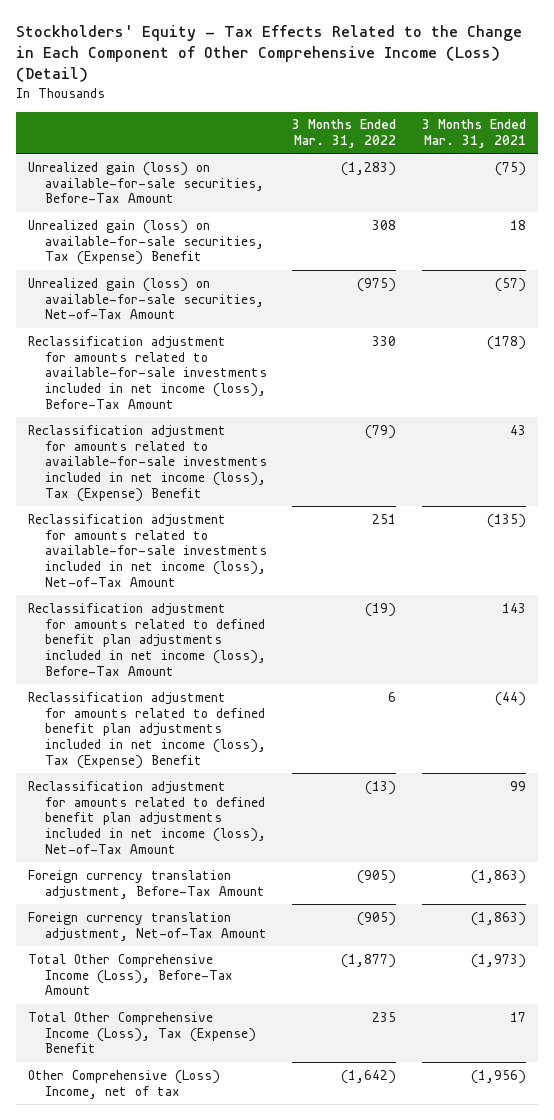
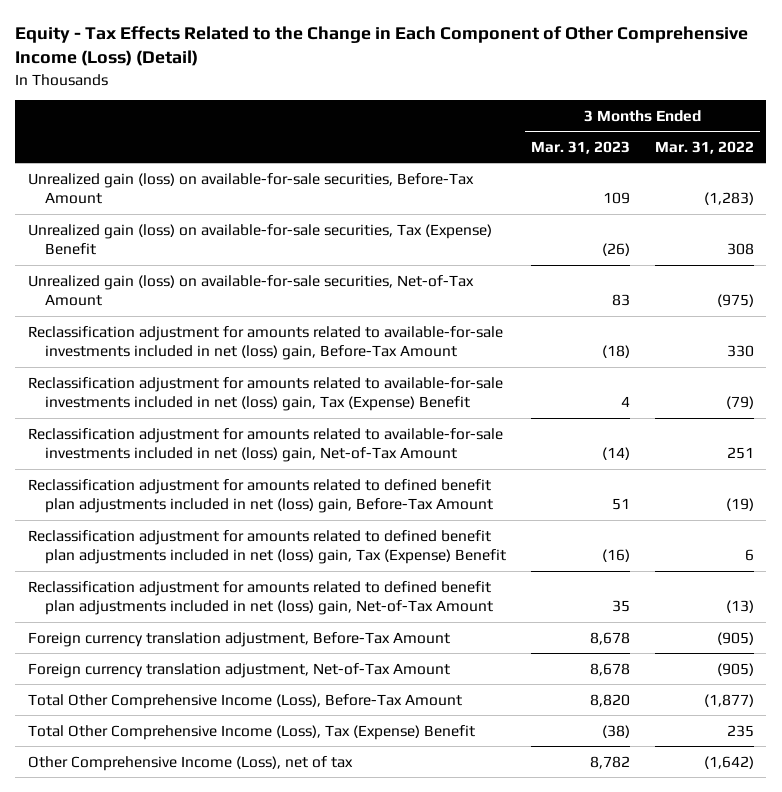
- Stockholders' Equity - Tax Effects Related to the Change in Each Component of Other Comprehensive Income (Loss) (Detail)
+ Equity - Tax Effects Related to the Change in Each Component of Other Comprehensive Income (Loss) (Detail)
- | 3 Months Ended Mar. 31, 2022 | 3 Months Ended Mar. 31, 2021
+ | 3 Months Ended Mar. 31, 2023 | 3 Months Ended Mar. 31, 2022
- Reclassification adjustment for amounts related to available-for-sale investments included in net income (loss), Before-Tax Amount | 330 | (178)
- Reclassification adjustment for amounts related to available-for-sale investments included in net income (loss), Tax (Expense) Benefit | (79) | 43
- Reclassification adjustment for amounts related to available-for-sale investments included in net income (loss), Net-of-Tax Amount | 251 | (135)
- Reclassification adjustment for amounts related to defined benefit plan adjustments included in net income (loss), Before-Tax Amount | (19) | 143
- Reclassification adjustment for amounts related to defined benefit plan adjustments included in net income (loss), Tax (Expense) Benefit | 6 | (44)
- Reclassification adjustment for amounts related to defined benefit plan adjustments included in net income (loss), Net-of-Tax Amount | (13) | 99
+ Reclassification adjustment for amounts related to available-for-sale investments included in net (loss) gain, Before-Tax Amount | (18) | 330
+ Reclassification adjustment for amounts related to available-for-sale investments included in net (loss) gain, Tax (Expense) Benefit | 4 | (79)
+ Reclassification adjustment for amounts related to available-for-sale investments included in net (loss) gain, Net-of-Tax Amount | (14) | 251
+ Reclassification adjustment for amounts related to defined benefit plan adjustments included in net (loss) gain, Before-Tax Amount | 51 | (19)
+ Reclassification adjustment for amounts related to defined benefit plan adjustments included in net (loss) gain, Tax (Expense) Benefit | (16) | 6
+ Reclassification adjustment for amounts related to defined benefit plan adjustments included in net (loss) gain, Net-of-Tax Amount | 35 | (13)
- Other Comprehensive (Loss) Income, net of tax | (1,642) | (1,956)
+ Other Comprehensive Income (Loss), net of tax | 8,782 | (1,642)

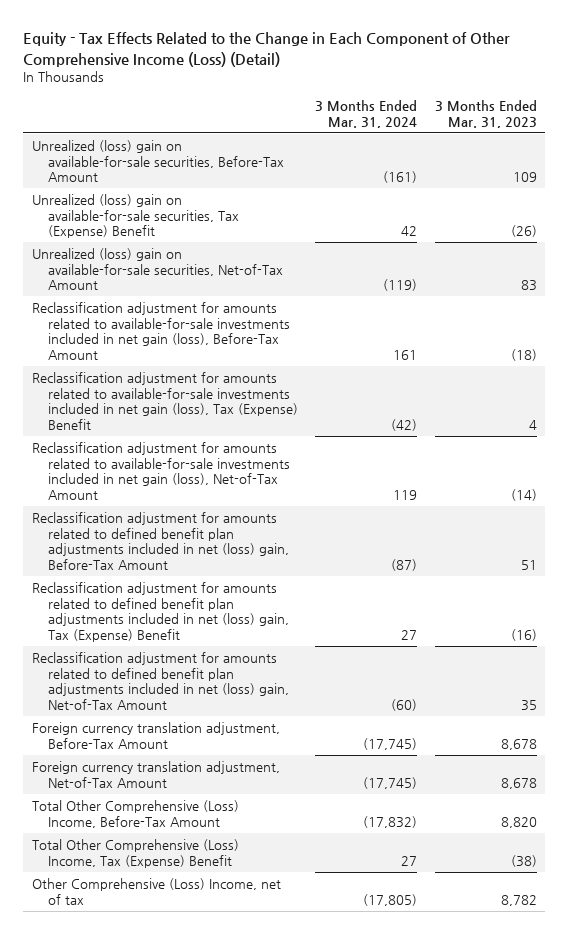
- | 3 Months Ended Mar. 31, 2023 | 3 Months Ended Mar. 31, 2022
+ | 3 Months Ended Mar. 31, 2024 | 3 Months Ended Mar. 31, 2023
- Unrealized gain (loss) on available-for-sale securities, Before-Tax Amount | 109 | (1,283)
- Unrealized gain (loss) on available-for-sale securities, Tax (Expense) Benefit | (26) | 308
- Unrealized gain (loss) on available-for-sale securities, Net-of-Tax Amount | 83 | (975)
- Reclassification adjustment for amounts related to available-for-sale investments included in net (loss) gain, Before-Tax Amount | (18) | 330
- Reclassification adjustment for amounts related to available-for-sale investments included in net (loss) gain, Tax (Expense) Benefit | 4 | (79)
- Reclassification adjustment for amounts related to available-for-sale investments included in net (loss) gain, Net-of-Tax Amount | (14) | 251
+ Unrealized (loss) gain on available-for-sale securities, Before-Tax Amount | (161) | 109
+ Unrealized (loss) gain on available-for-sale securities, Tax (Expense) Benefit | 42 | (26)
+ Unrealized (loss) gain on available-for-sale securities, Net-of-Tax Amount | (119) | 83
+ Reclassification adjustment for amounts related to available-for-sale investments included in net gain (loss), Before-Tax Amount | 161 | (18)
+ Reclassification adjustment for amounts related to available-for-sale investments included in net gain (loss), Tax (Expense) Benefit | (42) | 4
+ Reclassification adjustment for amounts related to available-for-sale investments included in net gain (loss), Net-of-Tax Amount | 119 | (14)
- Total Other Comprehensive Income (Loss), Before-Tax Amount | 8,820 | (1,877)
- Total Other Comprehensive Income (Loss), Tax (Expense) Benefit | (38) | 235
- Other Comprehensive Income (Loss), net of tax | 8,782 | (1,642)
+ Total Other Comprehensive (Loss) Income, Before-Tax Amount | (17,832) | 8,820
+ Total Other Comprehensive (Loss) Income, Tax (Expense) Benefit | 27 | (38)
+ Other Comprehensive (Loss) Income, net of tax | (17,805) | 8,782

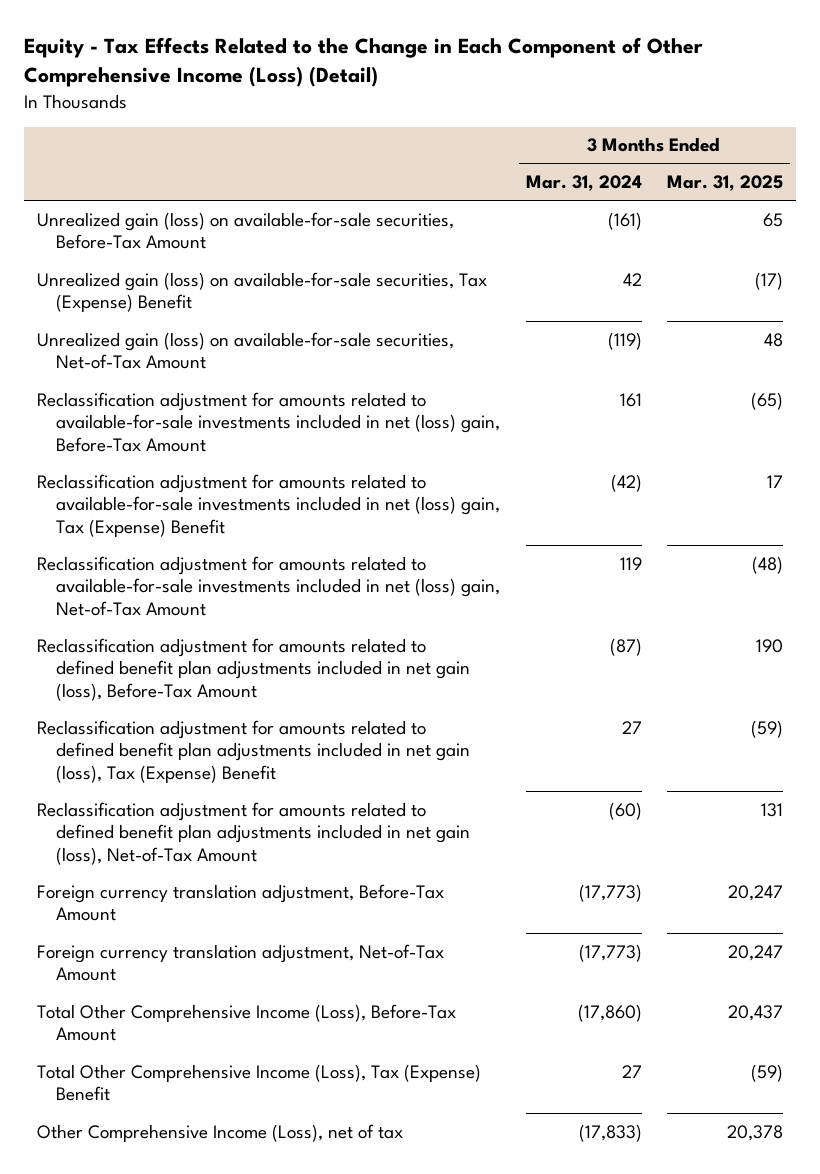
- | 3 Months Ended Mar. 31, 2024 | 3 Months Ended Mar. 31, 2023
+ | 3 Months Ended Mar. 31, 2024 | 3 Months Ended Mar. 31, 2025
- Unrealized (loss) gain on available-for-sale securities, Before-Tax Amount | (161) | 109
- Unrealized (loss) gain on available-for-sale securities, Tax (Expense) Benefit | 42 | (26)
- Unrealized (loss) gain on available-for-sale securities, Net-of-Tax Amount | (119) | 83
- Reclassification adjustment for amounts related to available-for-sale investments included in net gain (loss), Before-Tax Amount | 161 | (18)
- Reclassification adjustment for amounts related to available-for-sale investments included in net gain (loss), Tax (Expense) Benefit | (42) | 4
- Reclassification adjustment for amounts related to available-for-sale investments included in net gain (loss), Net-of-Tax Amount | 119 | (14)
- Reclassification adjustment for amounts related to defined benefit plan adjustments included in net (loss) gain, Before-Tax Amount | (87) | 51
- Reclassification adjustment for amounts related to defined benefit plan adjustments included in net (loss) gain, Tax (Expense) Benefit | 27 | (16)
- Reclassification adjustment for amounts related to defined benefit plan adjustments included in net (loss) gain, Net-of-Tax Amount | (60) | 35
- Foreign currency translation adjustment, Before-Tax Amount | (17,745) | 8,678
- Foreign currency translation adjustment, Net-of-Tax Amount | (17,745) | 8,678
- Total Other Comprehensive (Loss) Income, Before-Tax Amount | (17,832) | 8,820
- Total Other Comprehensive (Loss) Income, Tax (Expense) Benefit | 27 | (38)
- Other Comprehensive (Loss) Income, net of tax | (17,805) | 8,782
+ Unrealized gain (loss) on available-for-sale securities, Before-Tax Amount | (161) | 65
+ Unrealized gain (loss) on available-for-sale securities, Tax (Expense) Benefit | 42 | (17)
+ Unrealized gain (loss) on available-for-sale securities, Net-of-Tax Amount | (119) | 48
+ Reclassification adjustment for amounts related to available-for-sale investments included in net (loss) gain, Before-Tax Amount | 161 | (65)
+ Reclassification adjustment for amounts related to available-for-sale investments included in net (loss) gain, Tax (Expense) Benefit | (42) | 17
+ Reclassification adjustment for amounts related to available-for-sale investments included in net (loss) gain, Net-of-Tax Amount | 119 | (48)
+ Reclassification adjustment for amounts related to defined benefit plan adjustments included in net gain (loss), Before-Tax Amount | (87) | 190
+ Reclassification adjustment for amounts related to defined benefit plan adjustments included in net gain (loss), Tax (Expense) Benefit | 27 | (59)
+ Reclassification adjustment for amounts related to defined benefit plan adjustments included in net gain (loss), Net-of-Tax Amount | (60) | 131
+ Foreign currency translation adjustment, Before-Tax Amount | (17,773) | 20,247
+ Foreign currency translation adjustment, Net-of-Tax Amount | (17,773) | 20,247
+ Total Other Comprehensive Income (Loss), Before-Tax Amount | (17,860) | 20,437
+ Total Other Comprehensive Income (Loss), Tax (Expense) Benefit | 27 | (59)
+ Other Comprehensive Income (Loss), net of tax | (17,833) | 20,378

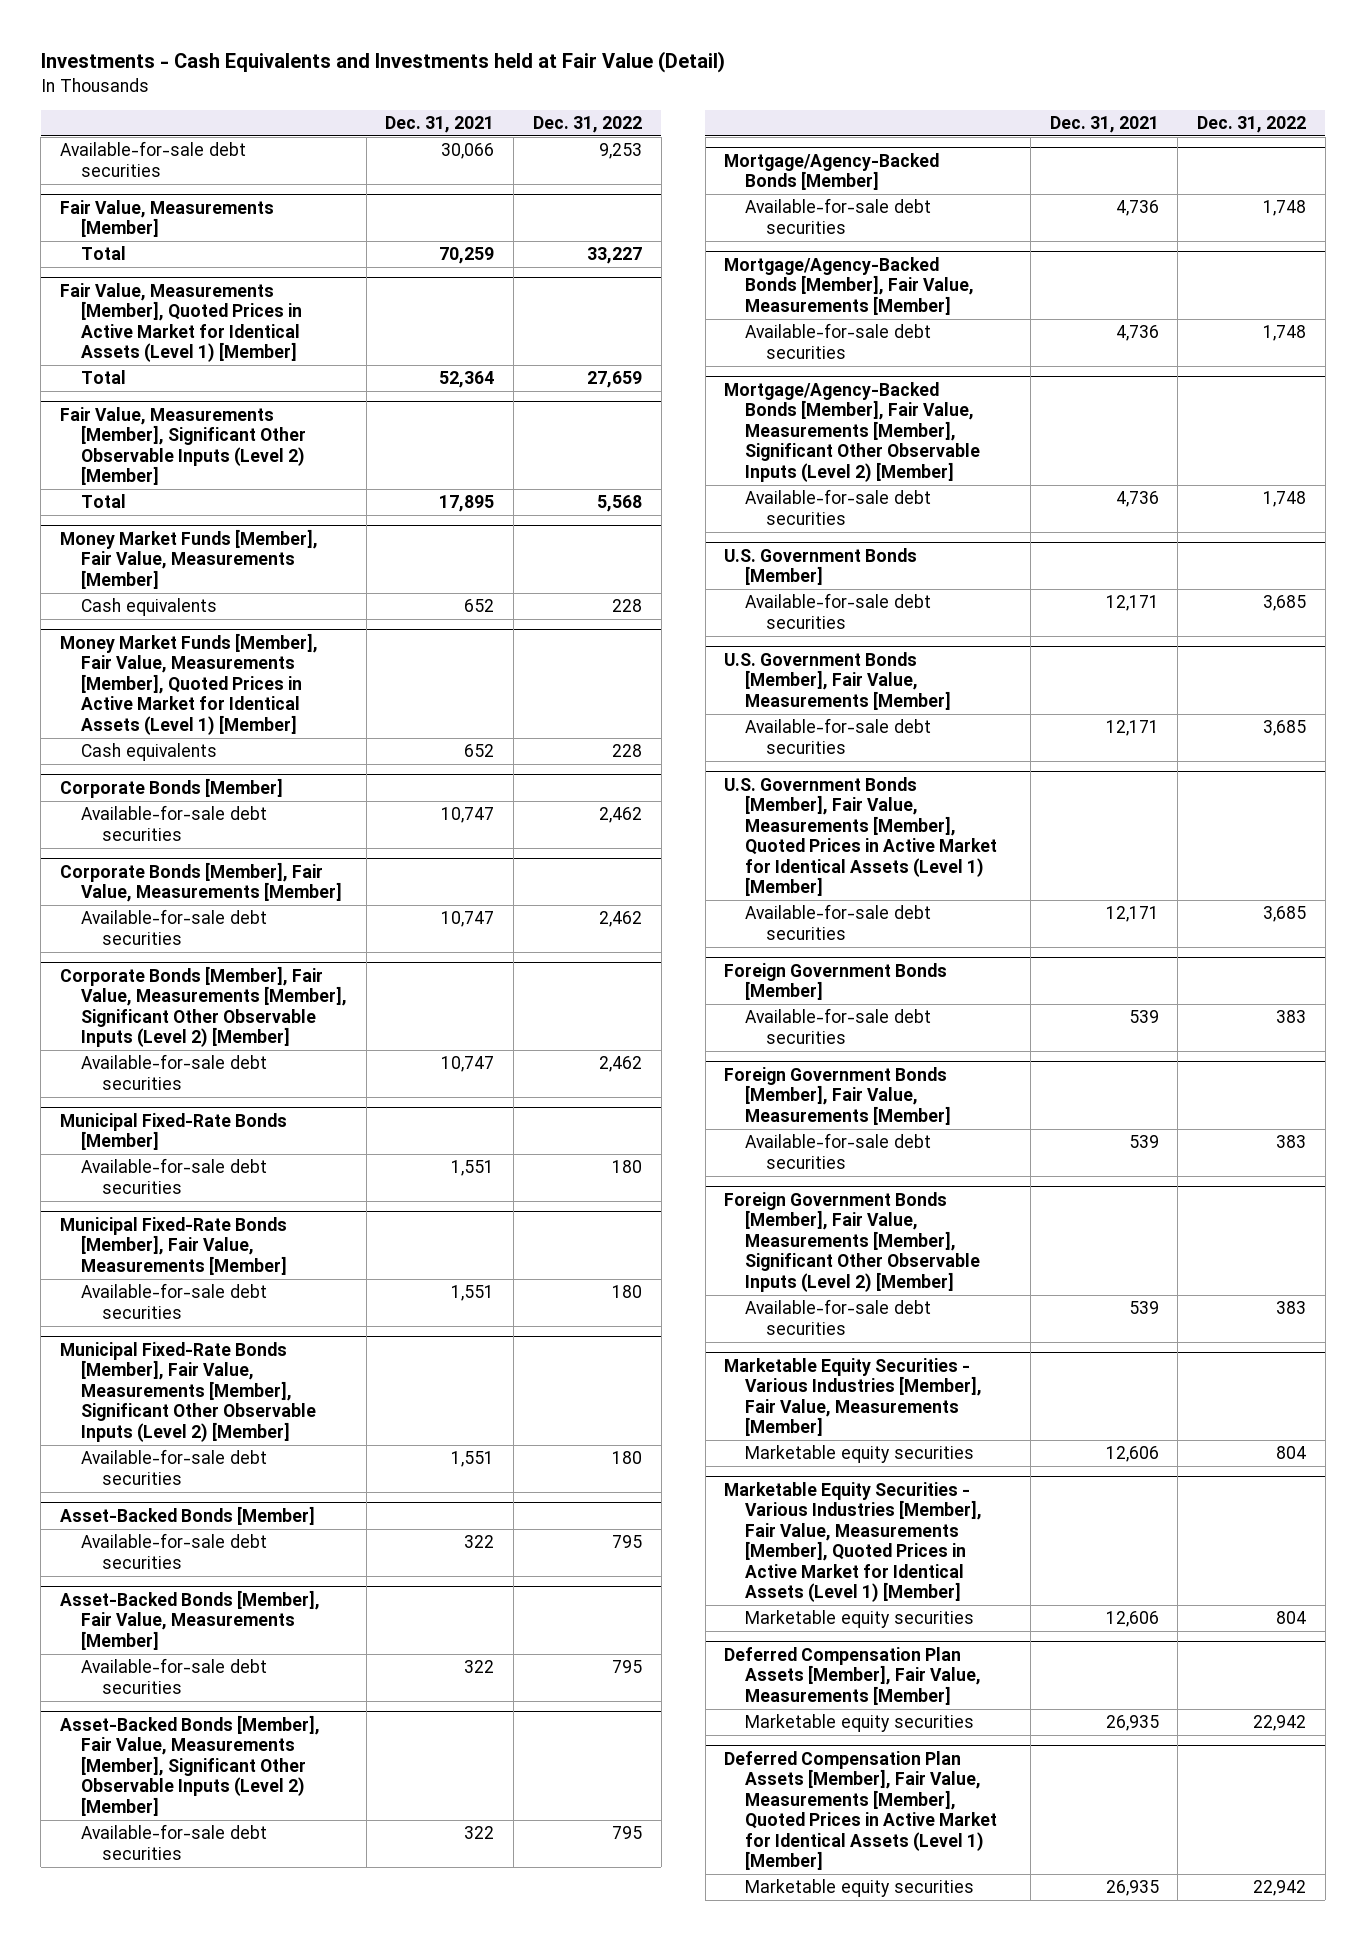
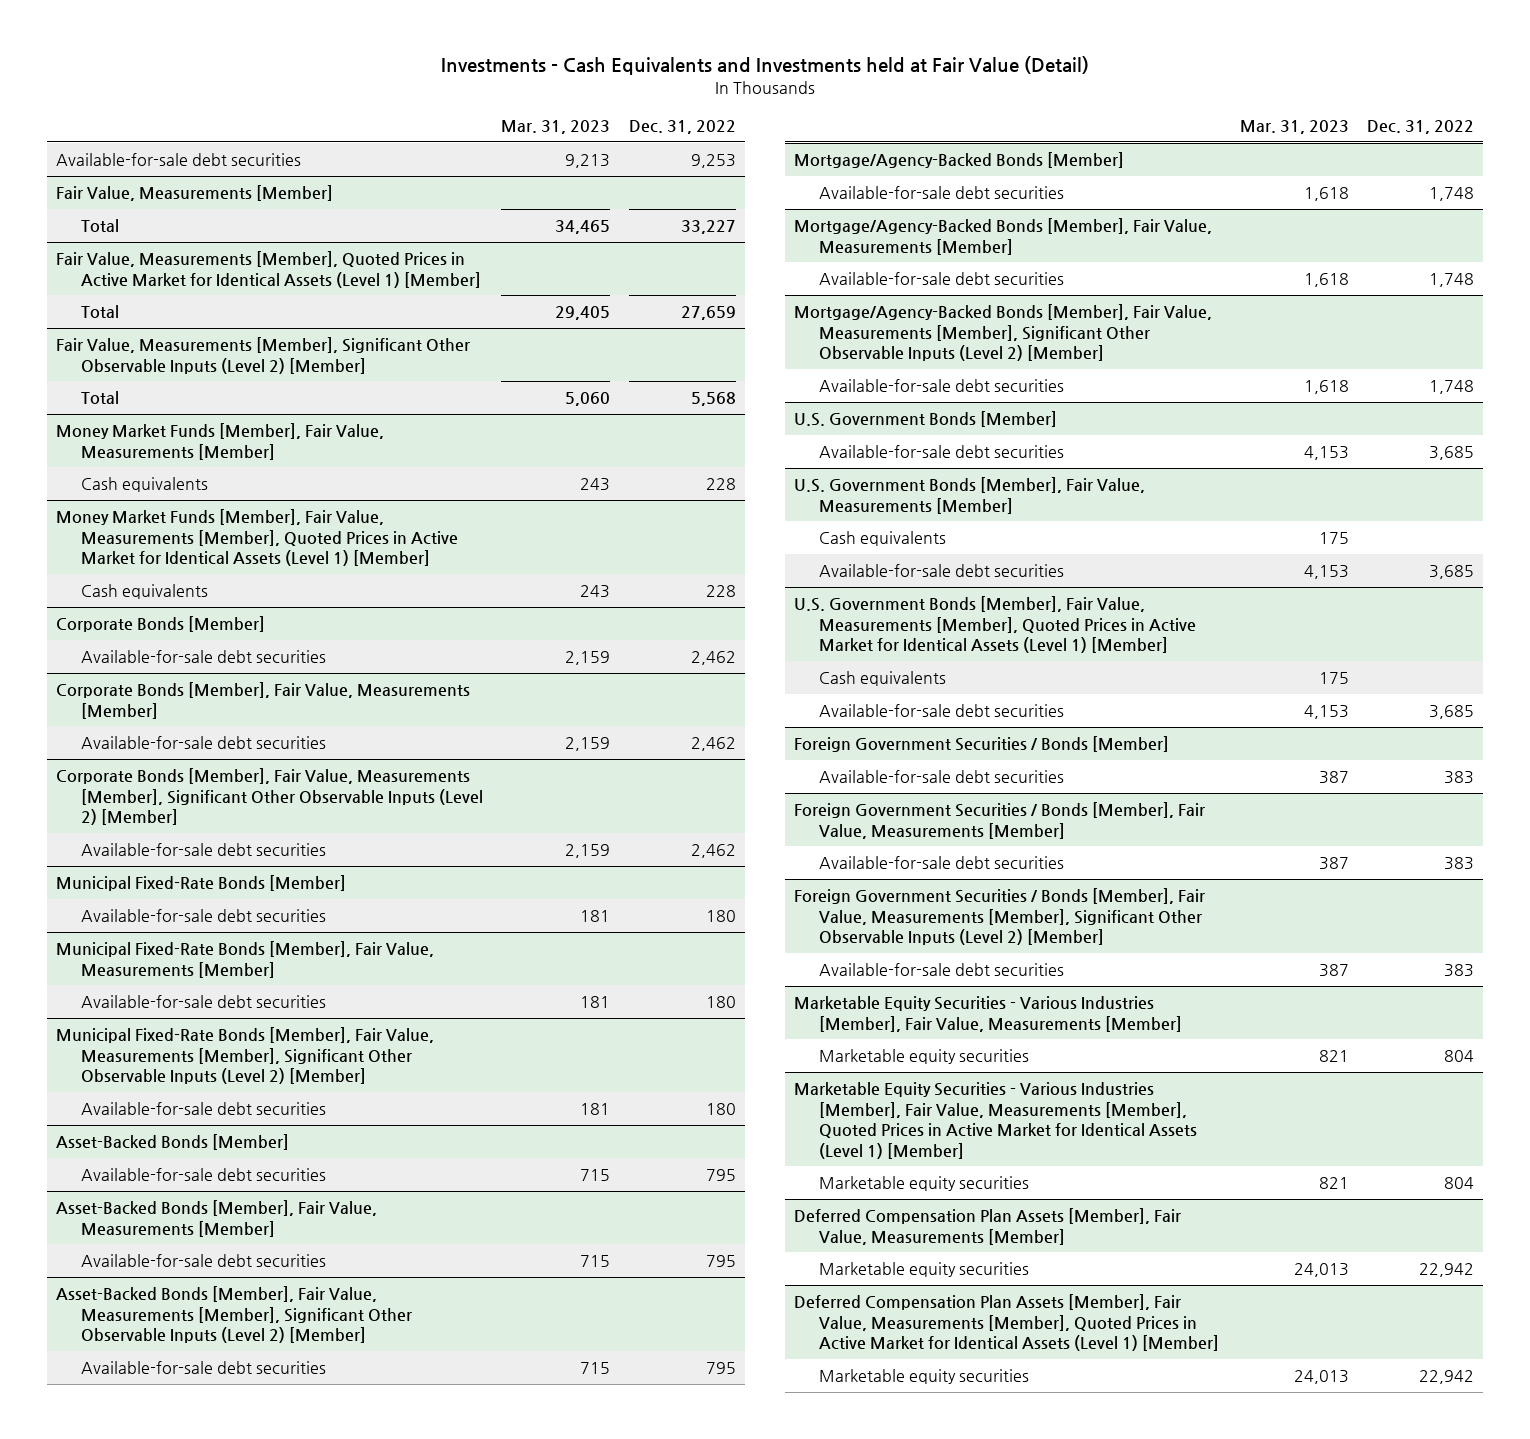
- | Dec. 31, 2021 | Dec. 31, 2022
+ | Mar. 31, 2023 | Dec. 31, 2022
@ U.S. Government Bonds [Member], Fair Value, Measurements [Member]
+ Cash equivalents | 175 |
@ U.S. Government Bonds [Member], Fair Value, Measurements [Member], Quoted Prices in Active Market for Identical Assets (Level 1) [Member]
+ Cash equivalents | 175 |
- Foreign Government Bonds [Member]
+ Foreign Government Securities / Bonds [Member]
- Foreign Government Bonds [Member], Fair Value, Measurements [Member]
+ Foreign Government Securities / Bonds [Member], Fair Value, Measurements [Member]
- Foreign Government Bonds [Member], Fair Value, Measurements [Member], Significant Other Observable Inputs (Level 2) [Member]
+ Foreign Government Securities / Bonds [Member], Fair Value, Measurements [Member], Significant Other Observable Inputs (Level 2) [Member]

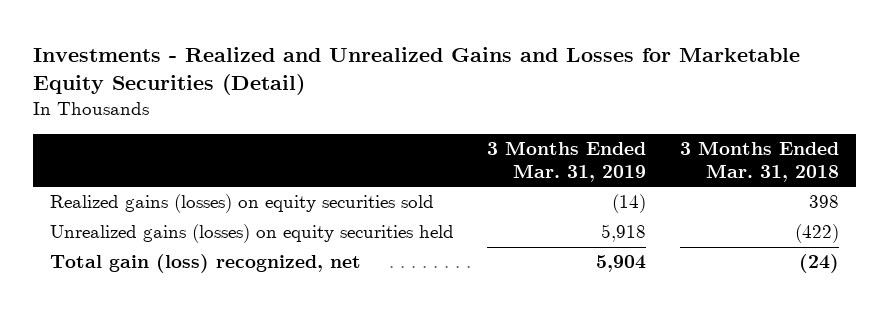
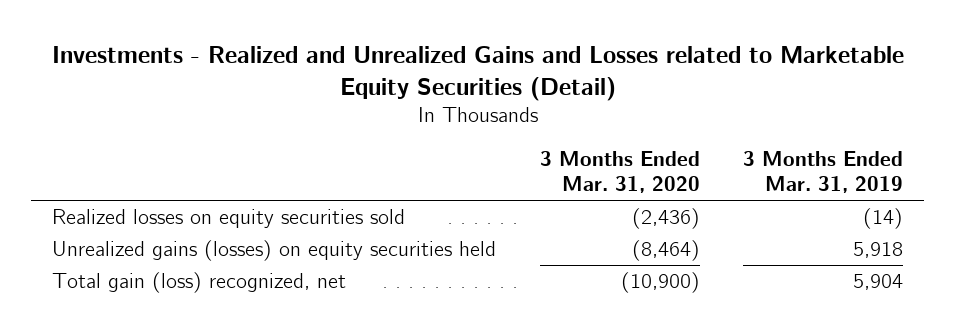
- Investments - Realized and Unrealized Gains and Losses for Marketable Equity Securities (Detail)
+ Investments - Realized and Unrealized Gains and Losses related to Marketable Equity Securities (Detail)
- | 3 Months Ended Mar. 31, 2019 | 3 Months Ended Mar. 31, 2018
+ | 3 Months Ended Mar. 31, 2020 | 3 Months Ended Mar. 31, 2019
- Realized gains (losses) on equity securities sold | (14) | 398
+ Realized losses on equity securities sold | (2,436) | (14)

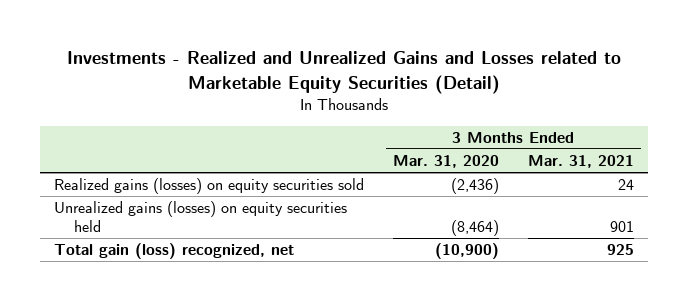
- | 3 Months Ended Mar. 31, 2020 | 3 Months Ended Mar. 31, 2019
+ | 3 Months Ended Mar. 31, 2020 | 3 Months Ended Mar. 31, 2021
- Realized losses on equity securities sold | (2,436) | (14)
+ Realized gains (losses) on equity securities sold | (2,436) | 24

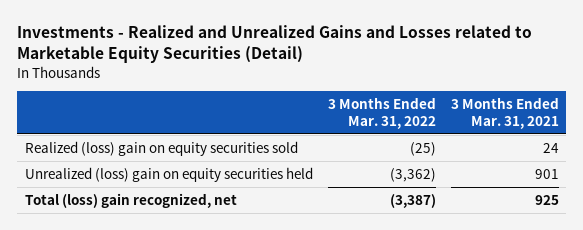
- | 3 Months Ended Mar. 31, 2020 | 3 Months Ended Mar. 31, 2021
+ | 3 Months Ended Mar. 31, 2022 | 3 Months Ended Mar. 31, 2021
- Realized gains (losses) on equity securities sold | (2,436) | 24
- Unrealized gains (losses) on equity securities held | (8,464) | 901
- Total gain (loss) recognized, net | (10,900) | 925
+ Realized (loss) gain on equity securities sold | (25) | 24
+ Unrealized (loss) gain on equity securities held | (3,362) | 901
+ Total (loss) gain recognized, net | (3,387) | 925

